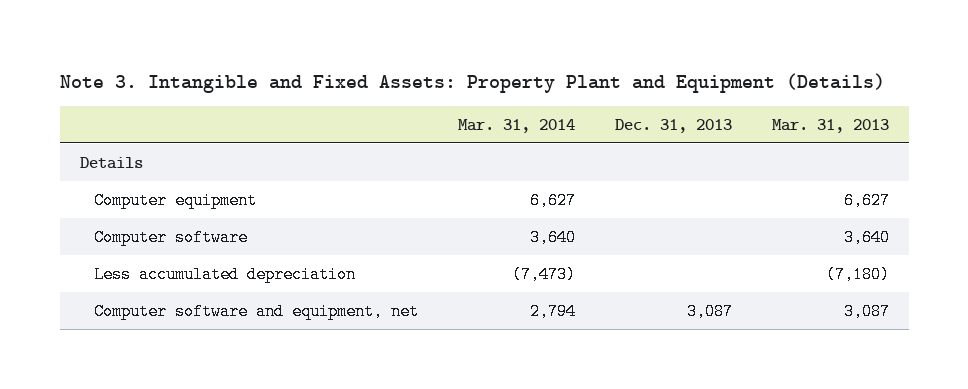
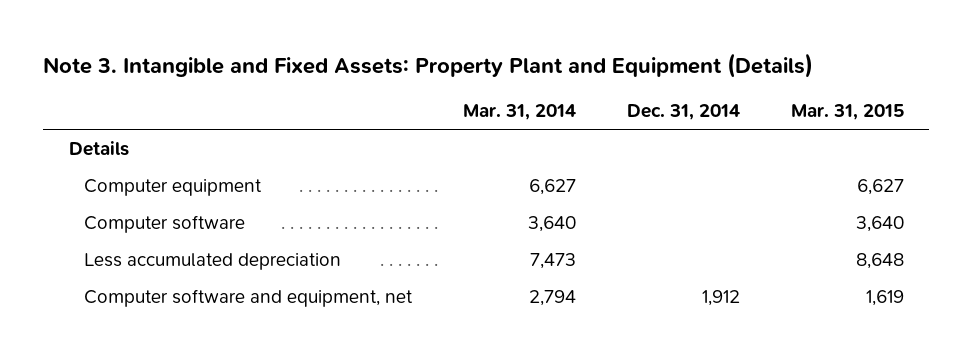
- | Mar. 31, 2014 | Dec. 31, 2013 | Mar. 31, 2013
+ | Mar. 31, 2014 | Dec. 31, 2014 | Mar. 31, 2015
- Less accumulated depreciation | (7,473) | | (7,180)
+ Less accumulated depreciation | 7,473 | | 8,648

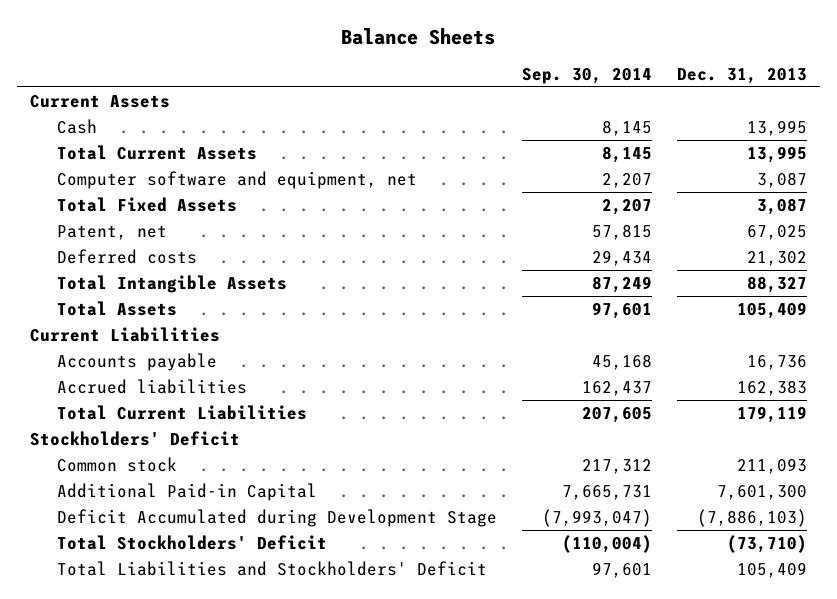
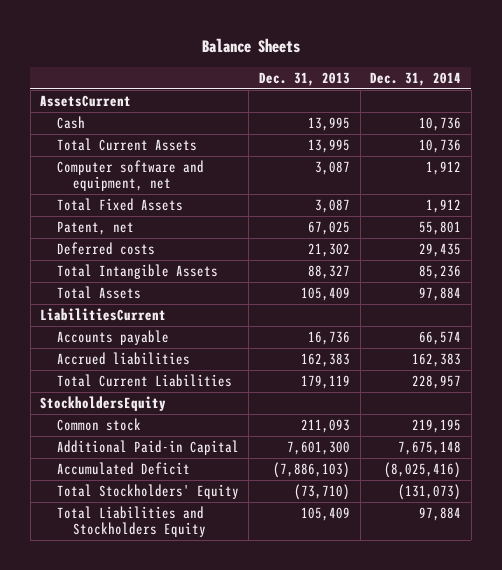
- | Sep. 30, 2014 | Dec. 31, 2013
+ | Dec. 31, 2013 | Dec. 31, 2014
- Current Assets
+ AssetsCurrent
- Current Liabilities
+ LiabilitiesCurrent
- Stockholders' Deficit
+ StockholdersEquity
- Deficit Accumulated during Development Stage | (7,993,047) | (7,886,103)
- Total Stockholders' Deficit | (110,004) | (73,710)
- Total Liabilities and Stockholders' Deficit | 97,601 | 105,409
+ Accumulated Deficit | (7,886,103) | (8,025,416)
+ Total Stockholders' Equity | (73,710) | (131,073)
+ Total Liabilities and Stockholders Equity | 105,409 | 97,884

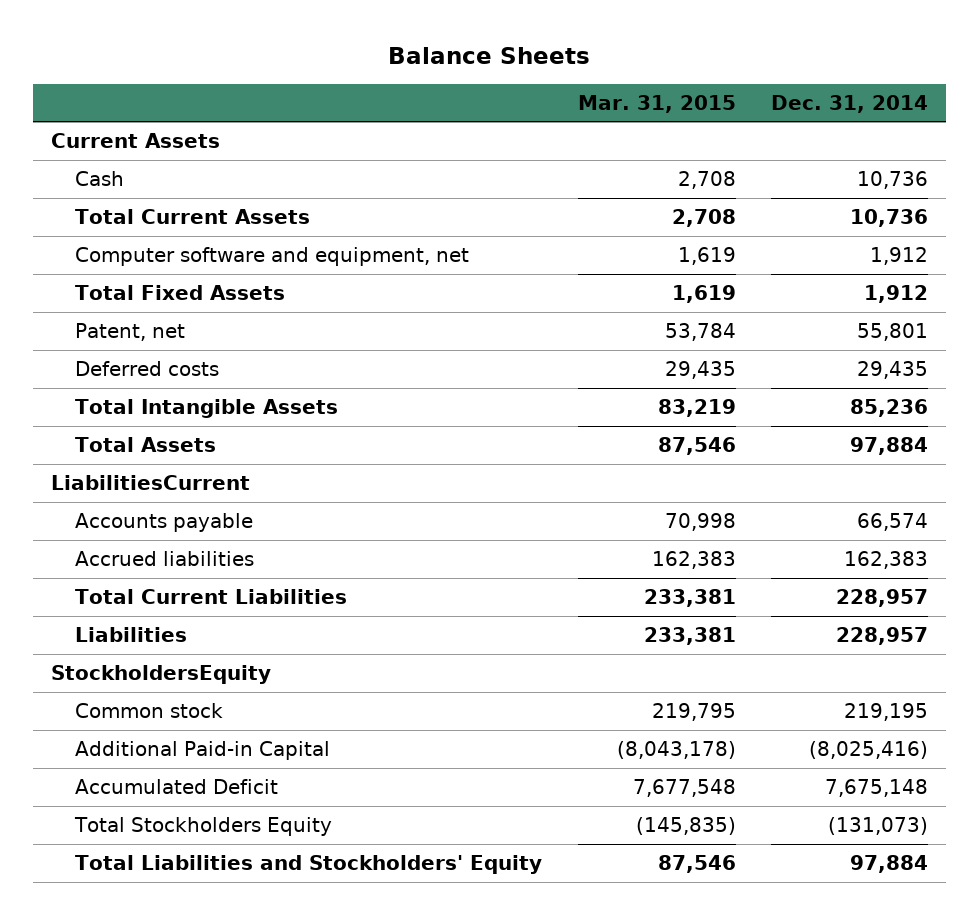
- | Dec. 31, 2013 | Dec. 31, 2014
+ | Mar. 31, 2015 | Dec. 31, 2014
- AssetsCurrent
+ Current Assets
+ Liabilities | 233,381 | 228,957
- Additional Paid-in Capital | 7,601,300 | 7,675,148
- Accumulated Deficit | (7,886,103) | (8,025,416)
- Total Stockholders' Equity | (73,710) | (131,073)
- Total Liabilities and Stockholders Equity | 105,409 | 97,884
+ Additional Paid-in Capital | (8,043,178) | (8,025,416)
+ Accumulated Deficit | 7,677,548 | 7,675,148
+ Total Stockholders Equity | (145,835) | (131,073)
+ Total Liabilities and Stockholders' Equity | 87,546 | 97,884

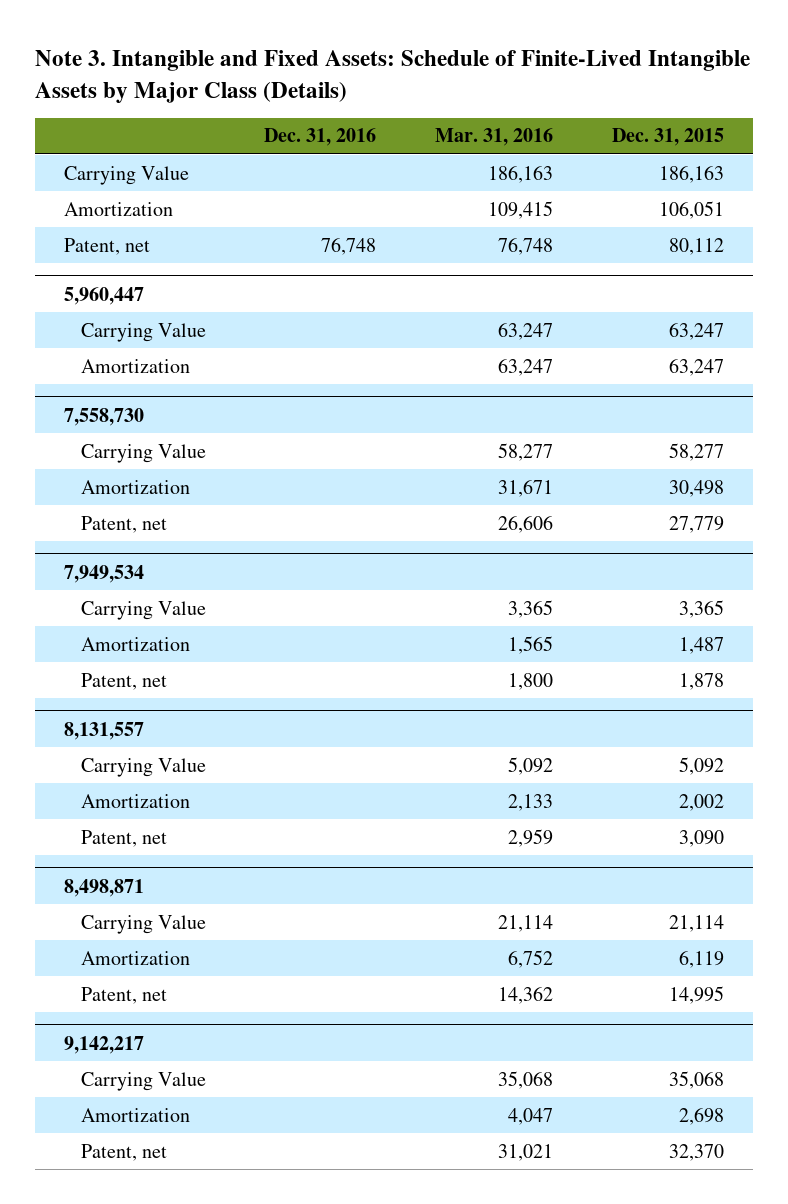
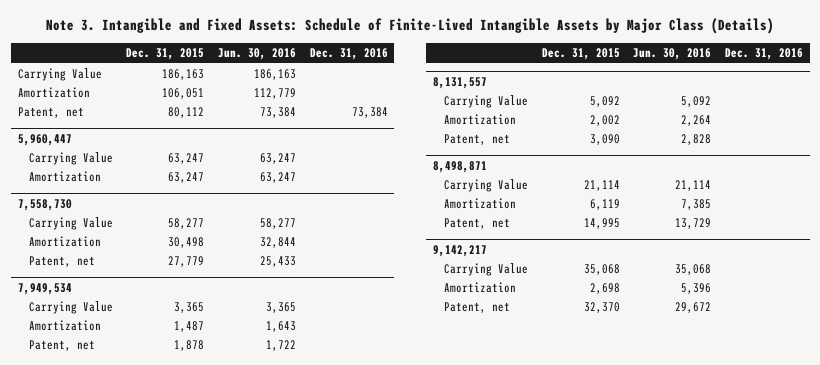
- | Dec. 31, 2016 | Mar. 31, 2016 | Dec. 31, 2015
+ | Dec. 31, 2015 | Jun. 30, 2016 | Dec. 31, 2016
- Patent, net | 76,748 | 76,748 | 80,112
+ Patent, net | 80,112 | 73,384 | 73,384

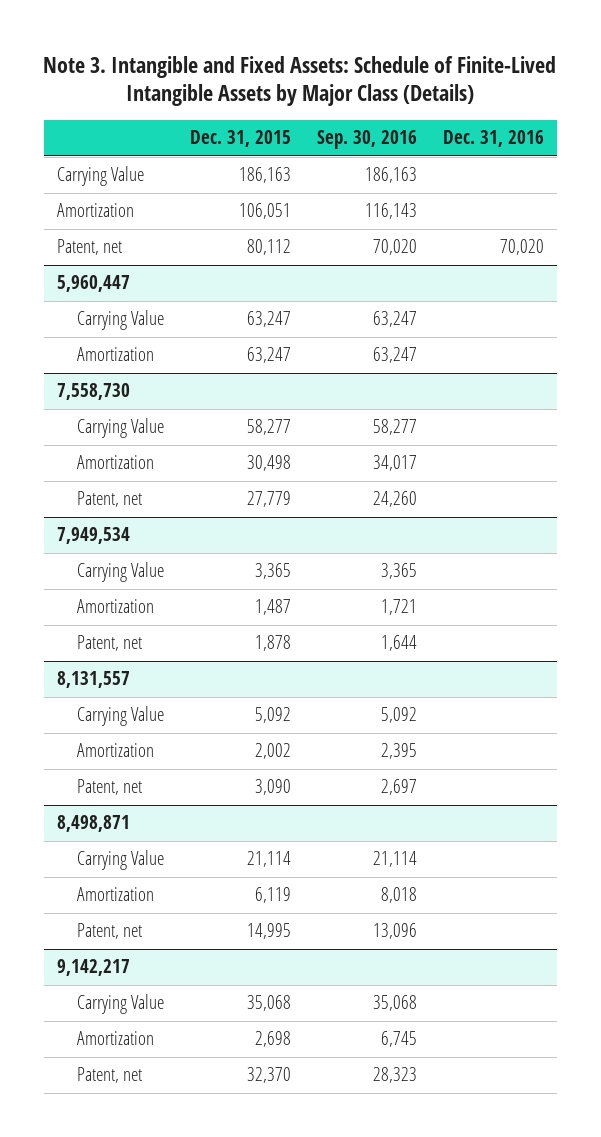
- | Dec. 31, 2015 | Jun. 30, 2016 | Dec. 31, 2016
+ | Dec. 31, 2015 | Sep. 30, 2016 | Dec. 31, 2016
- Patent, net | 80,112 | 73,384 | 73,384
+ Patent, net | 80,112 | 70,020 | 70,020

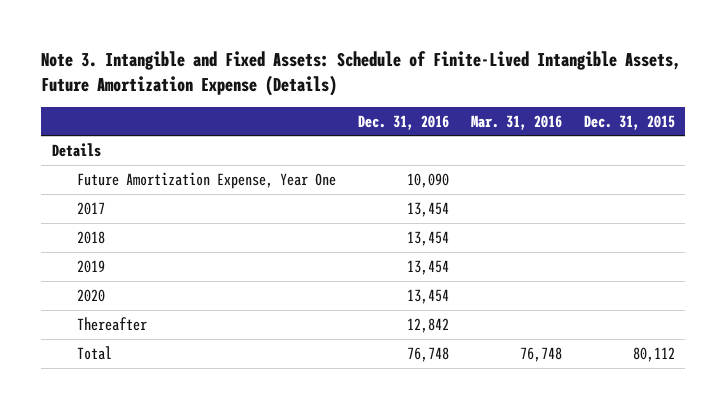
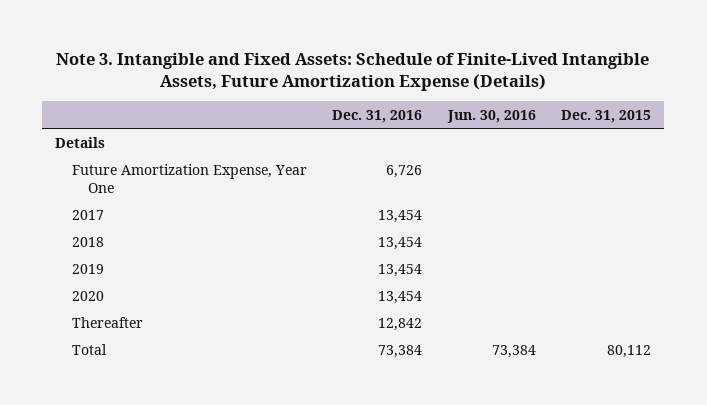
- | Dec. 31, 2016 | Mar. 31, 2016 | Dec. 31, 2015
+ | Dec. 31, 2016 | Jun. 30, 2016 | Dec. 31, 2015
- Future Amortization Expense, Year One | 10,090 | |
+ Future Amortization Expense, Year One | 6,726 | |
- Total | 76,748 | 76,748 | 80,112
+ Total | 73,384 | 73,384 | 80,112

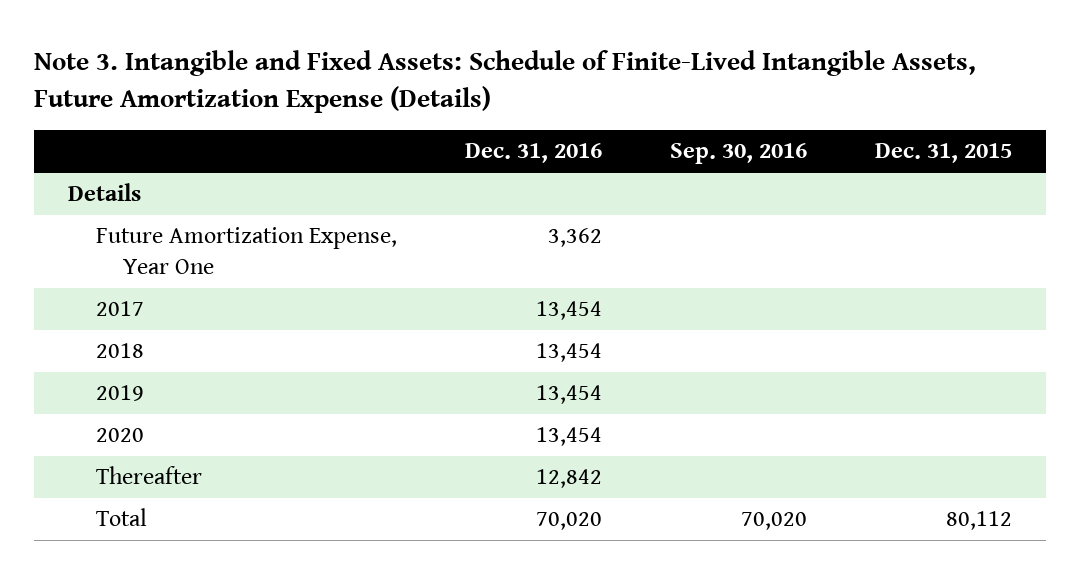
- | Dec. 31, 2016 | Jun. 30, 2016 | Dec. 31, 2015
+ | Dec. 31, 2016 | Sep. 30, 2016 | Dec. 31, 2015
- Future Amortization Expense, Year One | 6,726 | |
+ Future Amortization Expense, Year One | 3,362 | |
- Total | 73,384 | 73,384 | 80,112
+ Total | 70,020 | 70,020 | 80,112

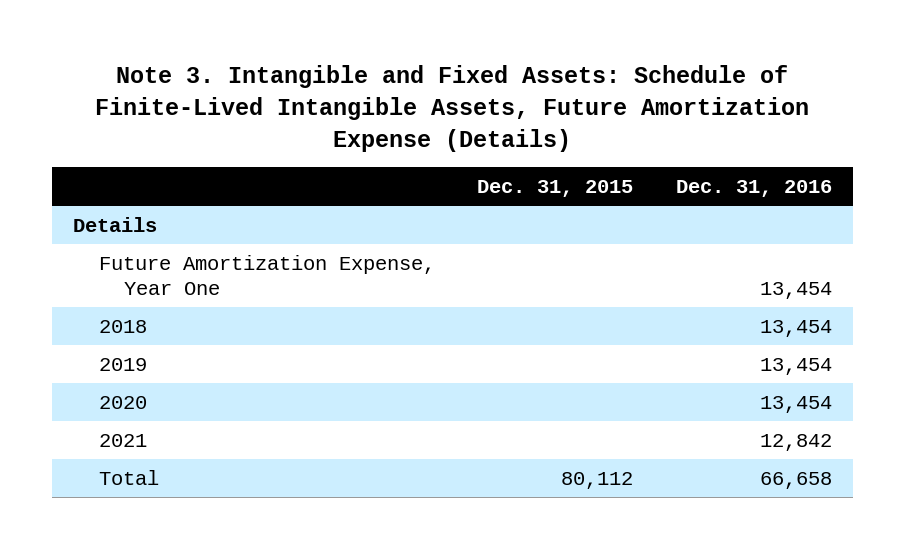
- | Dec. 31, 2016 | Sep. 30, 2016 | Dec. 31, 2015
+ | Dec. 31, 2015 | Dec. 31, 2016
- Future Amortization Expense, Year One | 3,362 | |
- 2017 | 13,454 | |
+ Future Amortization Expense, Year One | | 13,454
- Thereafter | 12,842 | |
- Total | 70,020 | 70,020 | 80,112
+ 2021 | | 12,842
+ Total | 80,112 | 66,658

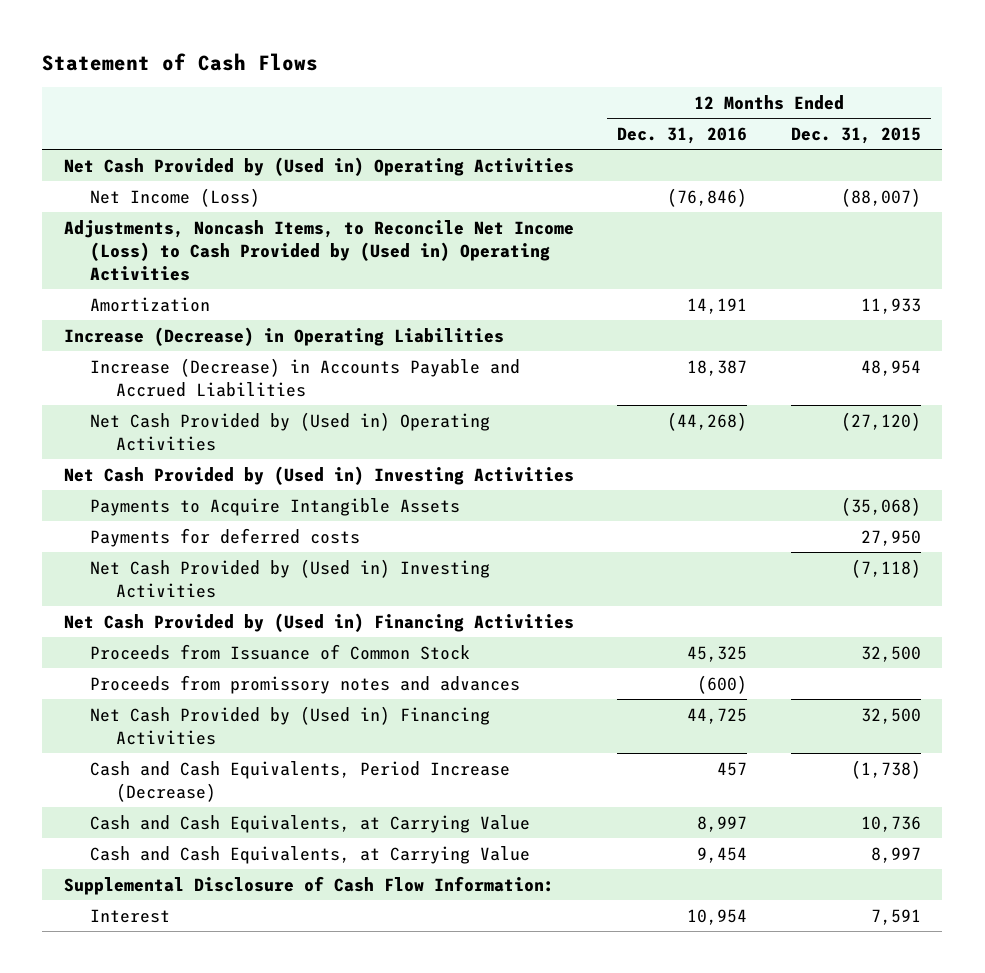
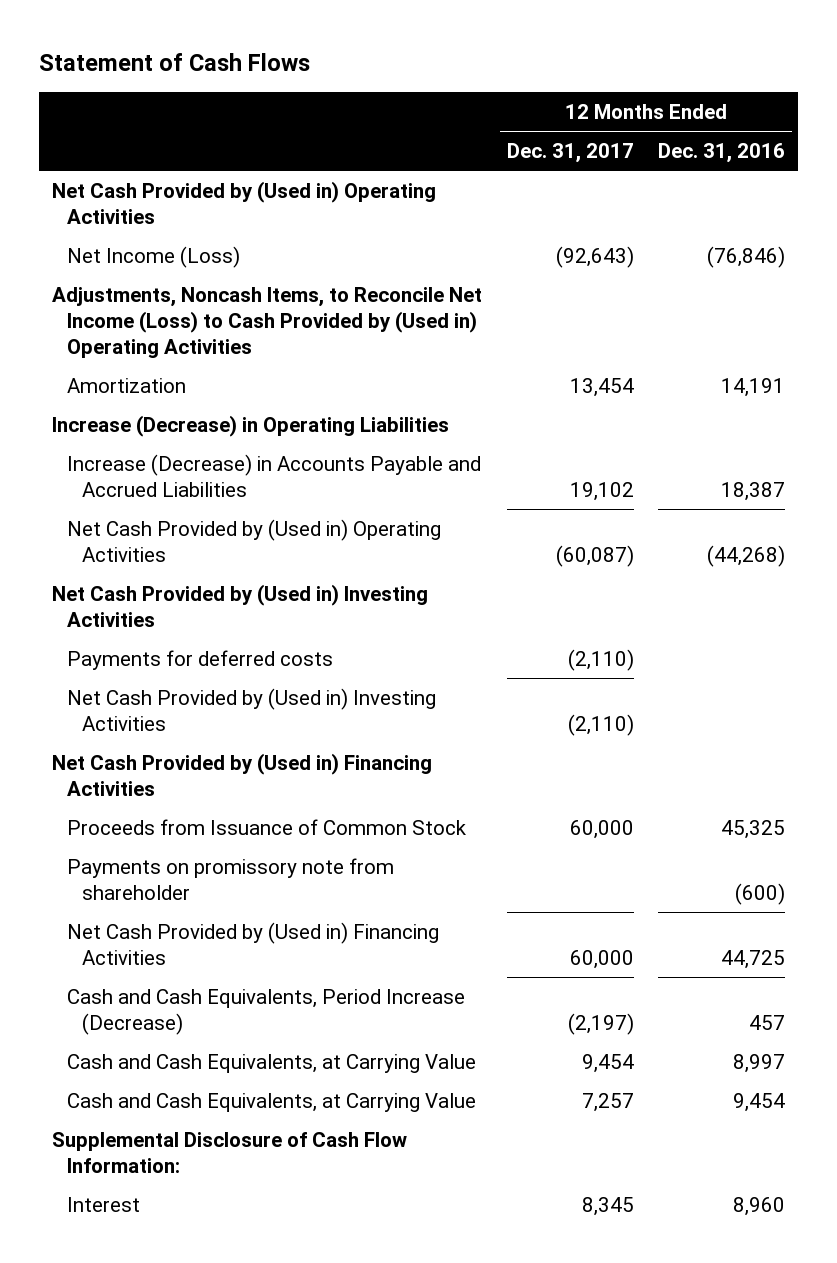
- | 12 Months Ended Dec. 31, 2016 | 12 Months Ended Dec. 31, 2015
+ | 12 Months Ended Dec. 31, 2017 | 12 Months Ended Dec. 31, 2016
- Payments to Acquire Intangible Assets | | (35,068)
- Proceeds from promissory notes and advances | (600) |
+ Payments on promissory note from shareholder | | (600)
- Interest | 10,954 | 7,591
+ Interest | 8,345 | 8,960

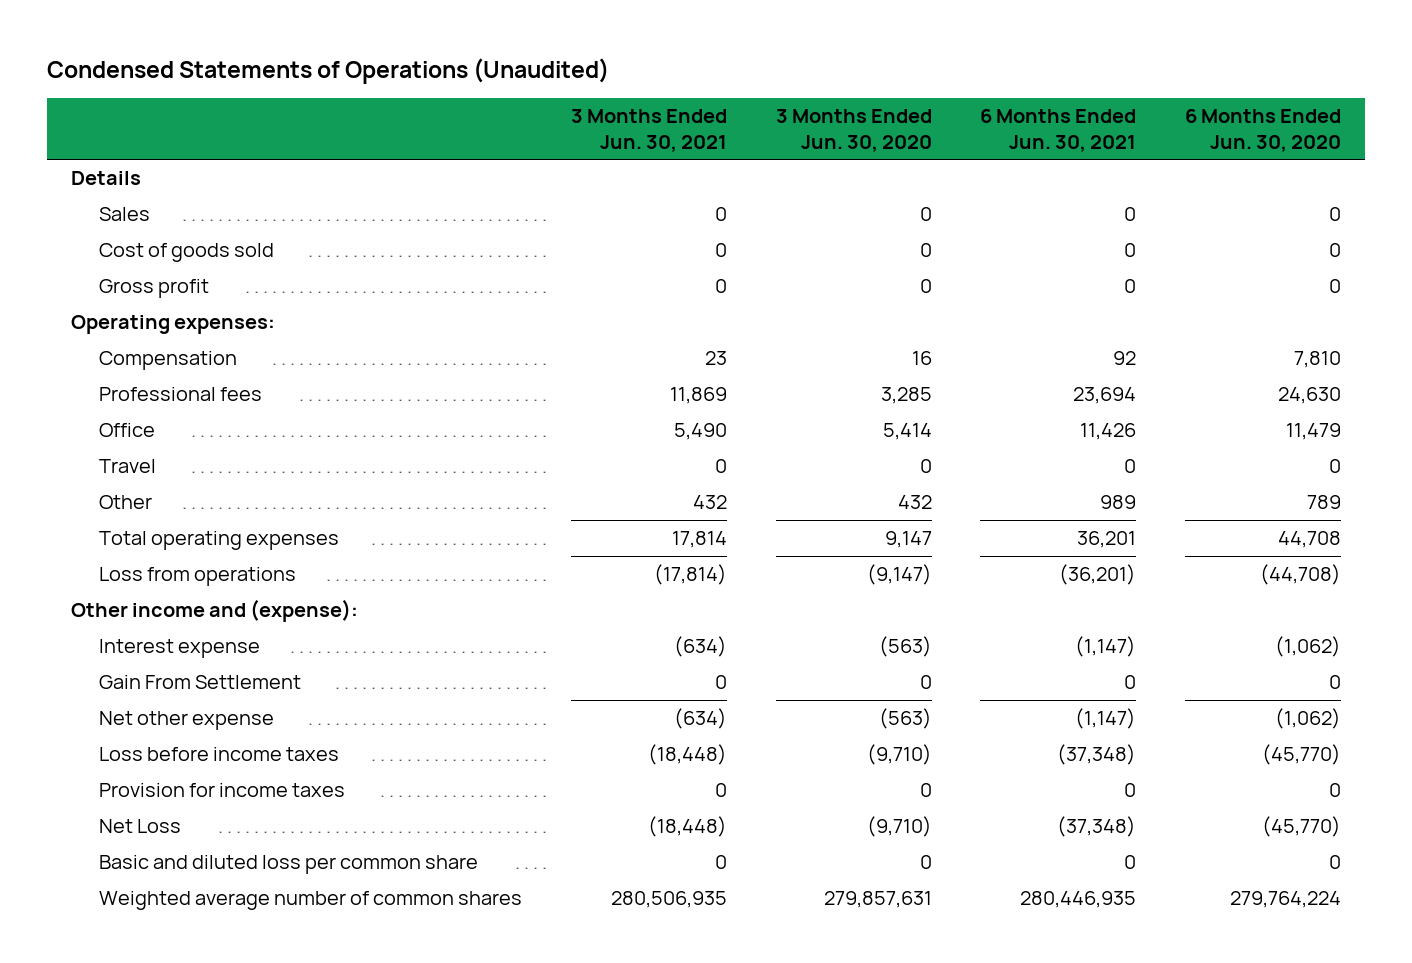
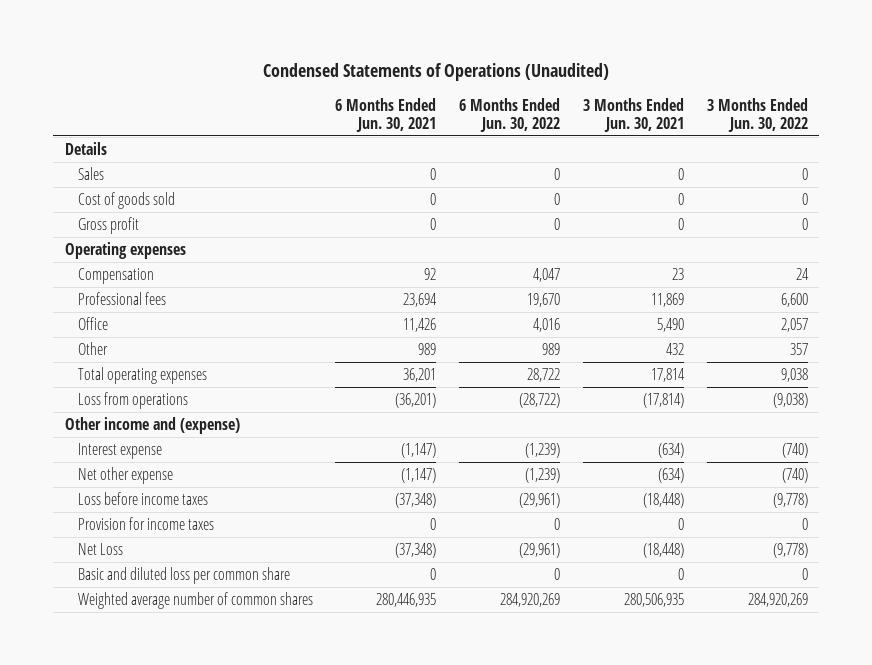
- | 3 Months Ended Jun. 30, 2021 | 3 Months Ended Jun. 30, 2020 | 6 Months Ended Jun. 30, 2021 | 6 Months Ended Jun. 30, 2020
+ | 6 Months Ended Jun. 30, 2021 | 6 Months Ended Jun. 30, 2022 | 3 Months Ended Jun. 30, 2021 | 3 Months Ended Jun. 30, 2022
- Operating expenses:
+ Operating expenses
- Travel | 0 | 0 | 0 | 0
- Other income and (expense):
+ Other income and (expense)
- Gain From Settlement | 0 | 0 | 0 | 0

